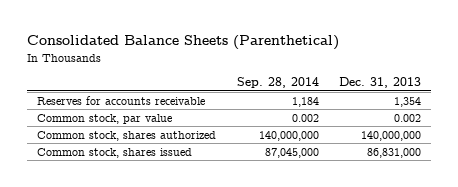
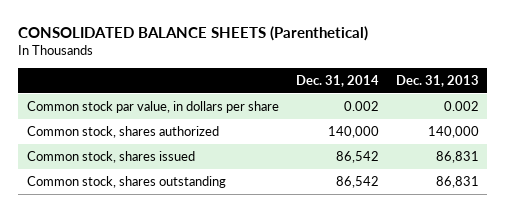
- Consolidated Balance Sheets (Parenthetical)
+ CONSOLIDATED BALANCE SHEETS (Parenthetical)
- | Sep. 28, 2014 | Dec. 31, 2013
+ | Dec. 31, 2014 | Dec. 31, 2013
- Reserves for accounts receivable | 1,184 | 1,354
- Common stock, par value | 0.002 | 0.002
- Common stock, shares authorized | 140,000,000 | 140,000,000
- Common stock, shares issued | 87,045,000 | 86,831,000
+ Common stock par value, in dollars per share | 0.002 | 0.002
+ Common stock, shares authorized | 140,000 | 140,000
+ Common stock, shares issued | 86,542 | 86,831
+ Common stock, shares outstanding | 86,542 | 86,831

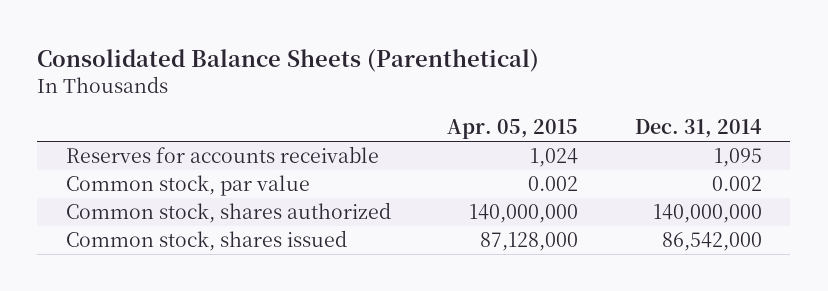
- CONSOLIDATED BALANCE SHEETS (Parenthetical)
+ Consolidated Balance Sheets (Parenthetical)
- | Dec. 31, 2014 | Dec. 31, 2013
+ | Apr. 05, 2015 | Dec. 31, 2014
- Common stock par value, in dollars per share | 0.002 | 0.002
- Common stock, shares authorized | 140,000 | 140,000
- Common stock, shares issued | 86,542 | 86,831
- Common stock, shares outstanding | 86,542 | 86,831
+ Reserves for accounts receivable | 1,024 | 1,095
+ Common stock, par value | 0.002 | 0.002
+ Common stock, shares authorized | 140,000,000 | 140,000,000
+ Common stock, shares issued | 87,128,000 | 86,542,000

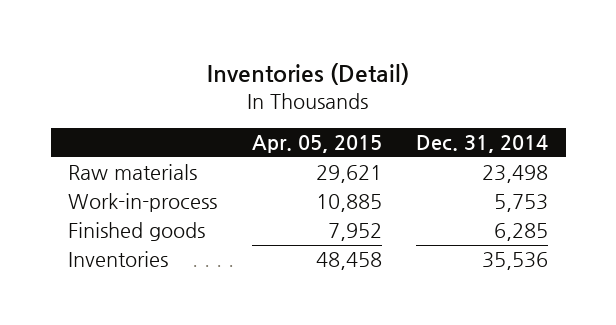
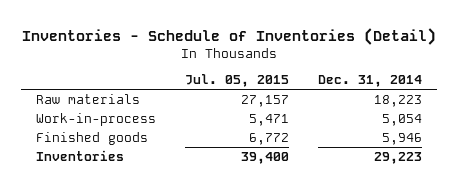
- Inventories (Detail)
+ Inventories - Schedule of Inventories (Detail)
- | Apr. 05, 2015 | Dec. 31, 2014
+ | Jul. 05, 2015 | Dec. 31, 2014
- Raw materials | 29,621 | 23,498
- Work-in-process | 10,885 | 5,753
- Finished goods | 7,952 | 6,285
- Inventories | 48,458 | 35,536
+ Raw materials | 27,157 | 18,223
+ Work-in-process | 5,471 | 5,054
+ Finished goods | 6,772 | 5,946
+ Inventories | 39,400 | 29,223

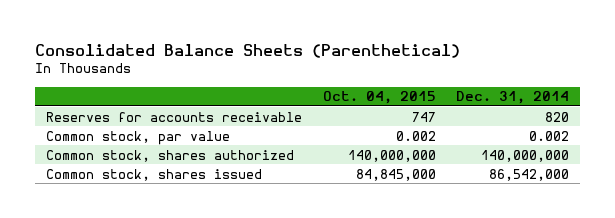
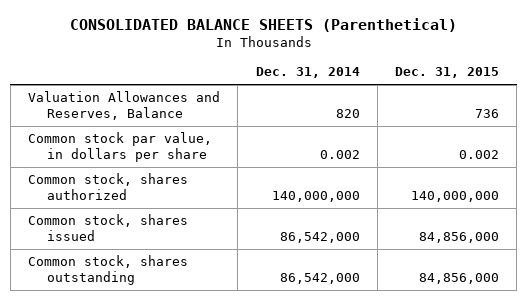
- Consolidated Balance Sheets (Parenthetical)
+ CONSOLIDATED BALANCE SHEETS (Parenthetical)
- | Oct. 04, 2015 | Dec. 31, 2014
+ | Dec. 31, 2014 | Dec. 31, 2015
- Reserves for accounts receivable | 747 | 820
- Common stock, par value | 0.002 | 0.002
+ Valuation Allowances and Reserves, Balance | 820 | 736
+ Common stock par value, in dollars per share | 0.002 | 0.002
+ Common stock, shares outstanding | 86,542,000 | 84,856,000

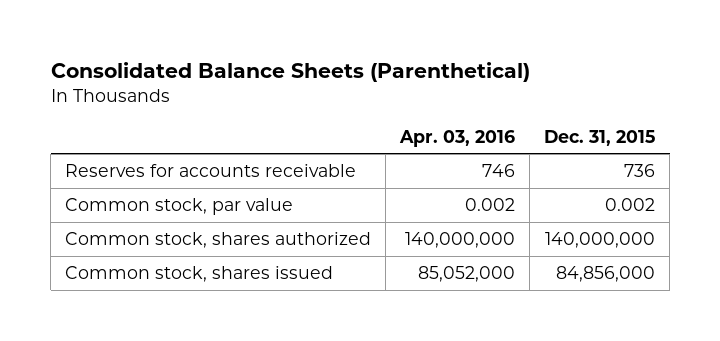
- CONSOLIDATED BALANCE SHEETS (Parenthetical)
+ Consolidated Balance Sheets (Parenthetical)
- | Dec. 31, 2014 | Dec. 31, 2015
+ | Apr. 03, 2016 | Dec. 31, 2015
- Valuation Allowances and Reserves, Balance | 820 | 736
- Common stock par value, in dollars per share | 0.002 | 0.002
+ Reserves for accounts receivable | 746 | 736
+ Common stock, par value | 0.002 | 0.002
- Common stock, shares outstanding | 86,542,000 | 84,856,000

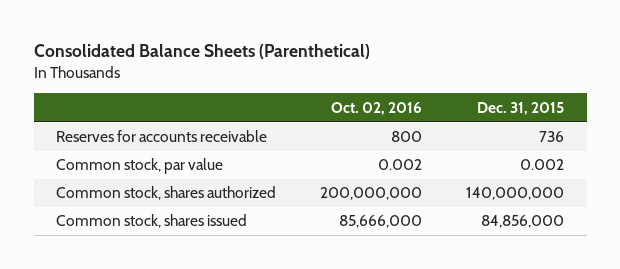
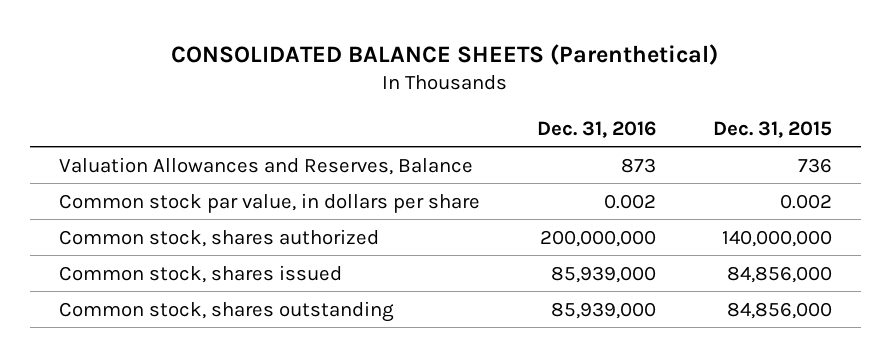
- Consolidated Balance Sheets (Parenthetical)
+ CONSOLIDATED BALANCE SHEETS (Parenthetical)
- | Oct. 02, 2016 | Dec. 31, 2015
+ | Dec. 31, 2016 | Dec. 31, 2015
- Reserves for accounts receivable | 800 | 736
- Common stock, par value | 0.002 | 0.002
+ Valuation Allowances and Reserves, Balance | 873 | 736
+ Common stock par value, in dollars per share | 0.002 | 0.002
+ Common stock, shares outstanding | 85,939,000 | 84,856,000

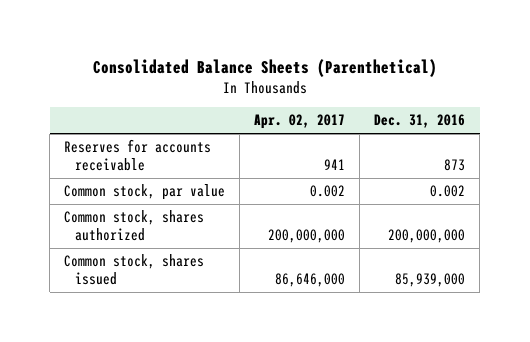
- CONSOLIDATED BALANCE SHEETS (Parenthetical)
+ Consolidated Balance Sheets (Parenthetical)
- | Dec. 31, 2016 | Dec. 31, 2015
+ | Apr. 02, 2017 | Dec. 31, 2016
- Valuation Allowances and Reserves, Balance | 873 | 736
- Common stock par value, in dollars per share | 0.002 | 0.002
+ Reserves for accounts receivable | 941 | 873
+ Common stock, par value | 0.002 | 0.002
- Common stock, shares outstanding | 85,939,000 | 84,856,000

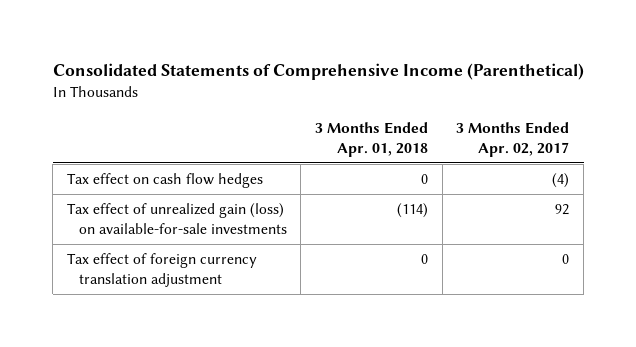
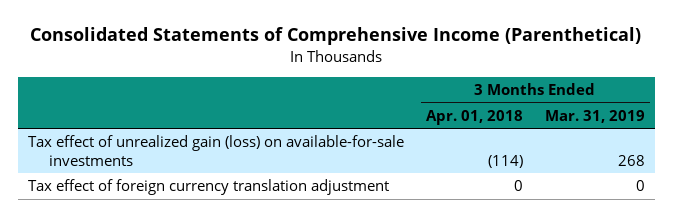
- | 3 Months Ended Apr. 01, 2018 | 3 Months Ended Apr. 02, 2017
+ | 3 Months Ended Apr. 01, 2018 | 3 Months Ended Mar. 31, 2019
- Tax effect on cash flow hedges | 0 | (4)

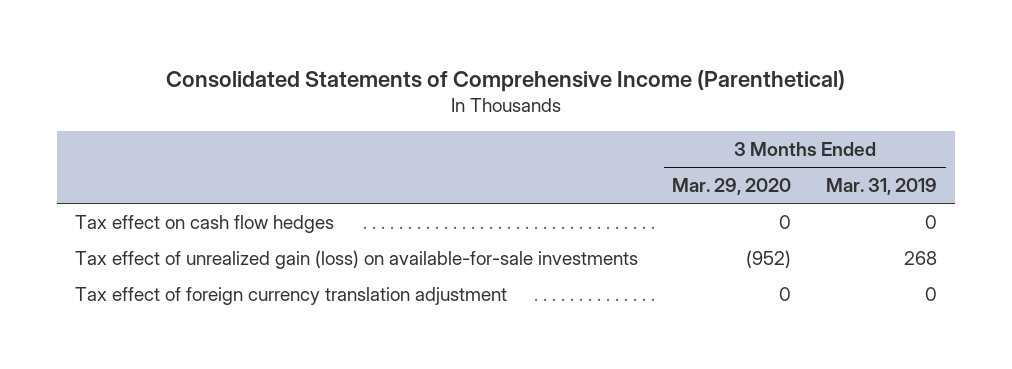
- | 3 Months Ended Apr. 01, 2018 | 3 Months Ended Mar. 31, 2019
+ | 3 Months Ended Mar. 29, 2020 | 3 Months Ended Mar. 31, 2019
+ Tax effect on cash flow hedges | 0 | 0

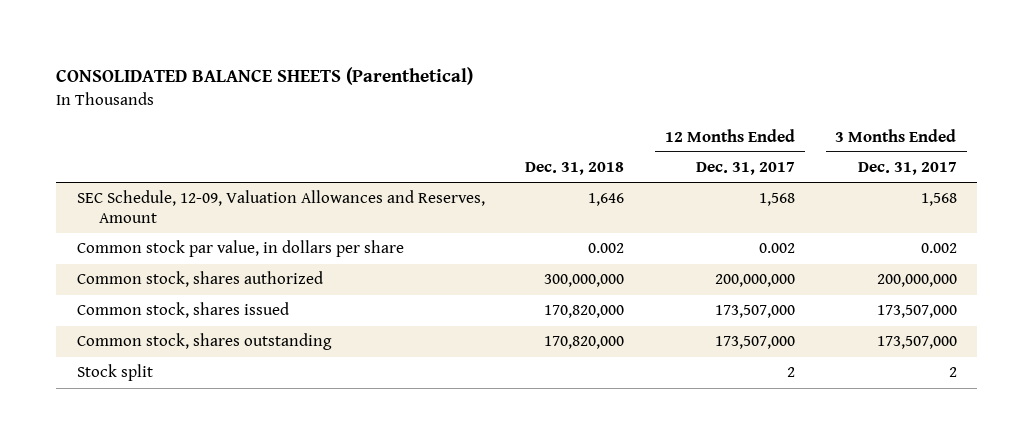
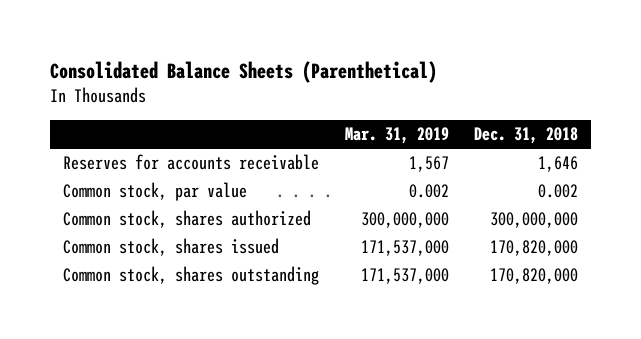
- CONSOLIDATED BALANCE SHEETS (Parenthetical)
+ Consolidated Balance Sheets (Parenthetical)
- | Dec. 31, 2018 | 12 Months Ended Dec. 31, 2017 | 3 Months Ended Dec. 31, 2017
+ | Mar. 31, 2019 | Dec. 31, 2018
- SEC Schedule, 12-09, Valuation Allowances and Reserves, Amount | 1,646 | 1,568 | 1,568
- Common stock par value, in dollars per share | 0.002 | 0.002 | 0.002
+ Reserves for accounts receivable | 1,567 | 1,646
+ Common stock, par value | 0.002 | 0.002
- Stock split | | 2 | 2

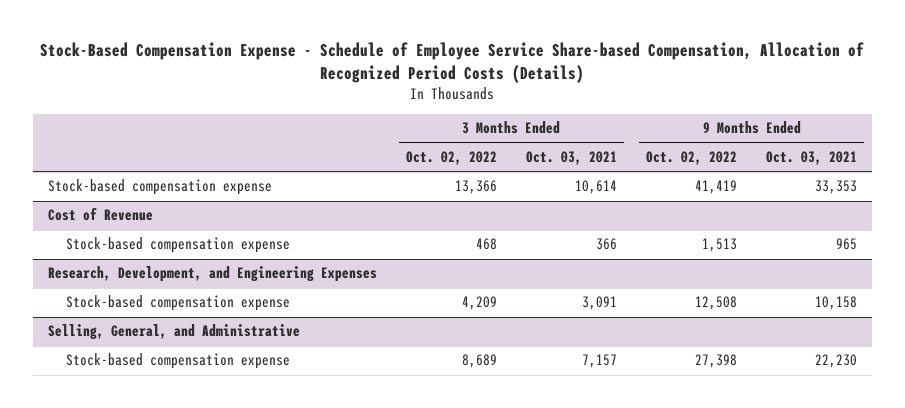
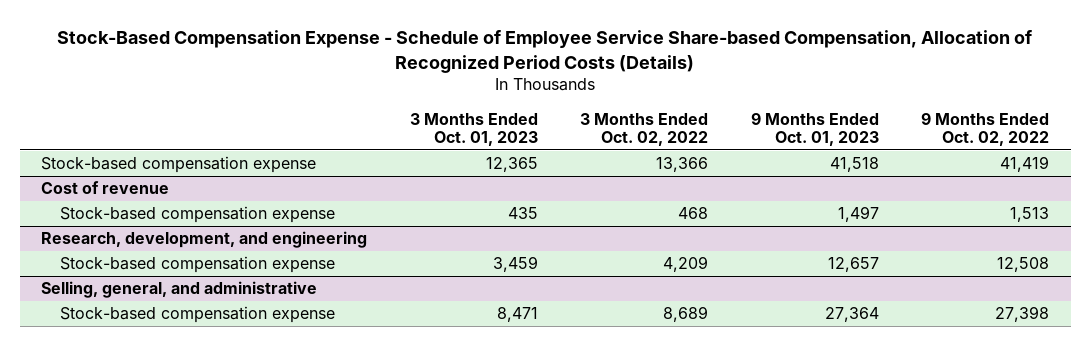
- | 3 Months Ended Oct. 02, 2022 | 3 Months Ended Oct. 03, 2021 | 9 Months Ended Oct. 02, 2022 | 9 Months Ended Oct. 03, 2021
+ | 3 Months Ended Oct. 01, 2023 | 3 Months Ended Oct. 02, 2022 | 9 Months Ended Oct. 01, 2023 | 9 Months Ended Oct. 02, 2022
- Cost of Revenue
+ Cost of revenue
- Research, Development, and Engineering Expenses
+ Research, development, and engineering
- Selling, General, and Administrative
+ Selling, general, and administrative

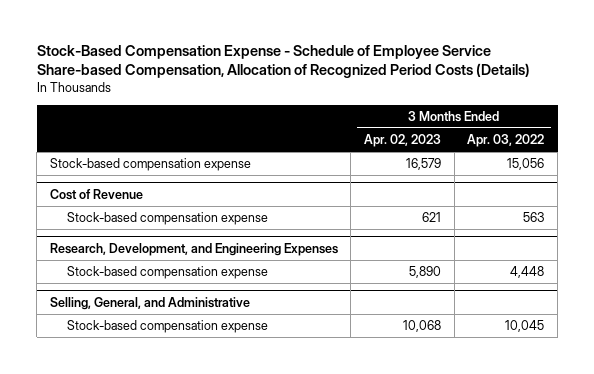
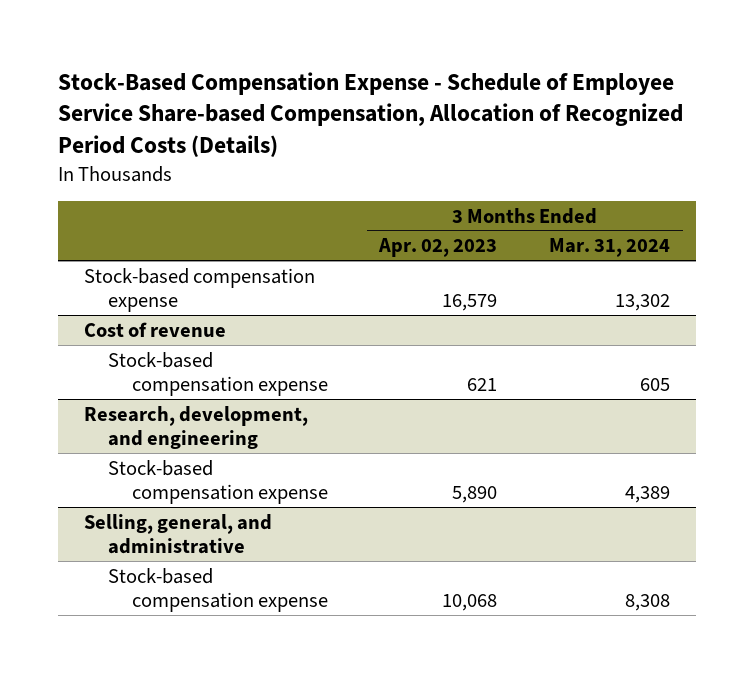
- | 3 Months Ended Apr. 02, 2023 | 3 Months Ended Apr. 03, 2022
+ | 3 Months Ended Apr. 02, 2023 | 3 Months Ended Mar. 31, 2024
- Cost of Revenue
+ Cost of revenue
- Research, Development, and Engineering Expenses
+ Research, development, and engineering
- Selling, General, and Administrative
+ Selling, general, and administrative

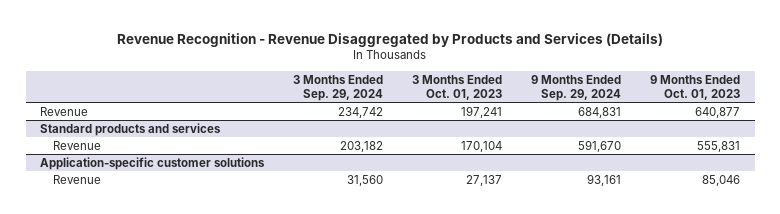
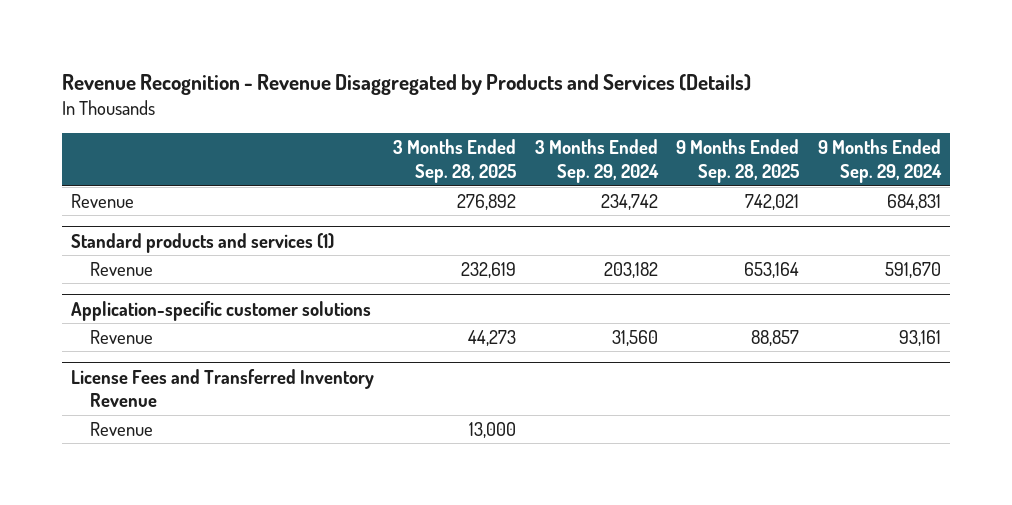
- | 3 Months Ended Sep. 29, 2024 | 3 Months Ended Oct. 01, 2023 | 9 Months Ended Sep. 29, 2024 | 9 Months Ended Oct. 01, 2023
+ | 3 Months Ended Sep. 28, 2025 | 3 Months Ended Sep. 29, 2024 | 9 Months Ended Sep. 28, 2025 | 9 Months Ended Sep. 29, 2024
- Standard products and services
+ Standard products and services (1)
+ License Fees and Transferred Inventory Revenue
+ Revenue | 13,000 | | |

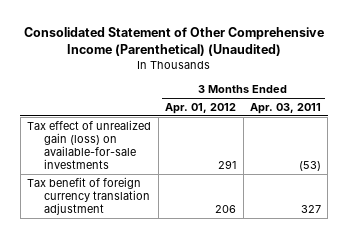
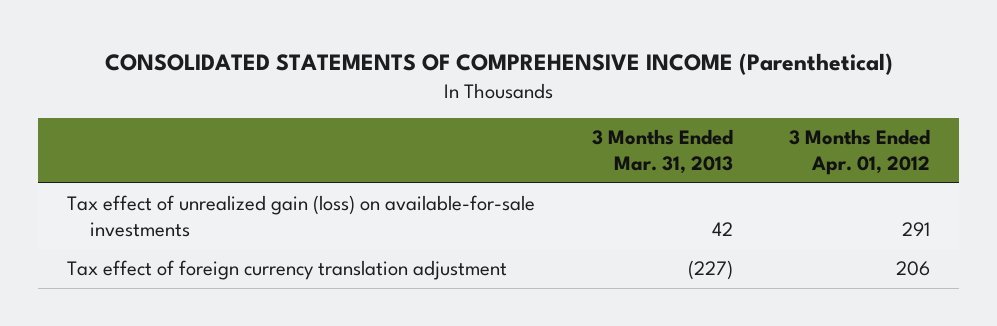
- Consolidated Statement of Other Comprehensive Income (Parenthetical) (Unaudited)
+ CONSOLIDATED STATEMENTS OF COMPREHENSIVE INCOME (Parenthetical)
- | 3 Months Ended Apr. 01, 2012 | 3 Months Ended Apr. 03, 2011
+ | 3 Months Ended Mar. 31, 2013 | 3 Months Ended Apr. 01, 2012
- Tax benefit of foreign currency translation adjustment | 206 | 327
+ Tax effect of foreign currency translation adjustment | (227) | 206

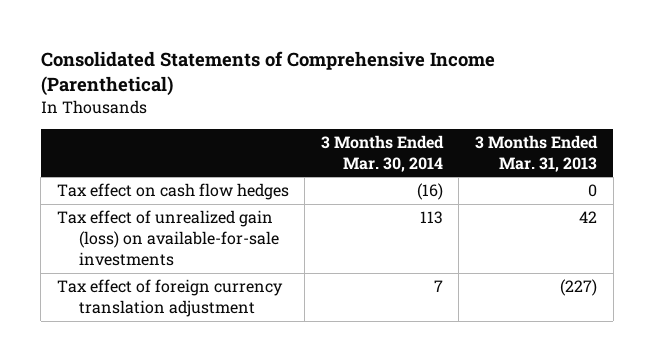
- CONSOLIDATED STATEMENTS OF COMPREHENSIVE INCOME (Parenthetical)
+ Consolidated Statements of Comprehensive Income (Parenthetical)
- | 3 Months Ended Mar. 31, 2013 | 3 Months Ended Apr. 01, 2012
+ | 3 Months Ended Mar. 30, 2014 | 3 Months Ended Mar. 31, 2013
+ Tax effect on cash flow hedges | (16) | 0

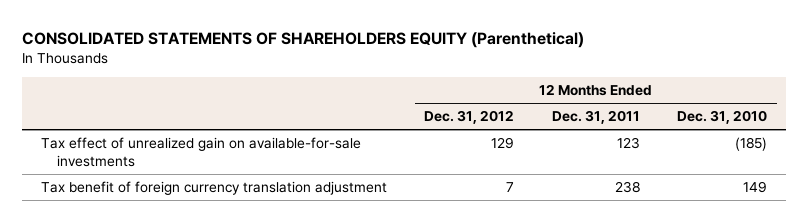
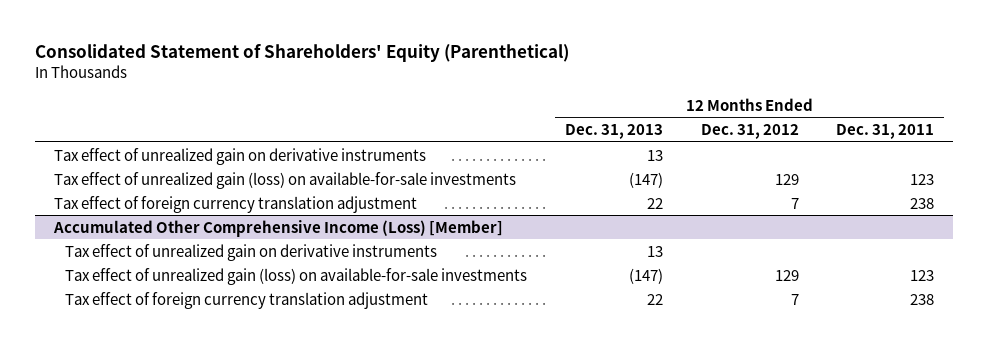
- CONSOLIDATED STATEMENTS OF SHAREHOLDERS EQUITY (Parenthetical)
+ Consolidated Statement of Shareholders' Equity (Parenthetical)
- | 12 Months Ended Dec. 31, 2012 | 12 Months Ended Dec. 31, 2011 | 12 Months Ended Dec. 31, 2010
+ | 12 Months Ended Dec. 31, 2013 | 12 Months Ended Dec. 31, 2012 | 12 Months Ended Dec. 31, 2011
- Tax effect of unrealized gain on available-for-sale investments | 129 | 123 | (185)
- Tax benefit of foreign currency translation adjustment | 7 | 238 | 149
+ Tax effect of unrealized gain on derivative instruments | 13 | |
+ Tax effect of unrealized gain (loss) on available-for-sale investments | (147) | 129 | 123
+ Tax effect of foreign currency translation adjustment | 22 | 7 | 238
+ Accumulated Other Comprehensive Income (Loss) [Member]
+ Tax effect of unrealized gain on derivative instruments | 13 | |
+ Tax effect of unrealized gain (loss) on available-for-sale investments | (147) | 129 | 123
+ Tax effect of foreign currency translation adjustment | 22 | 7 | 238

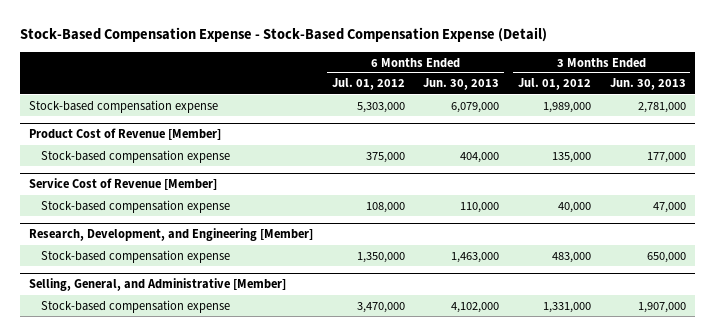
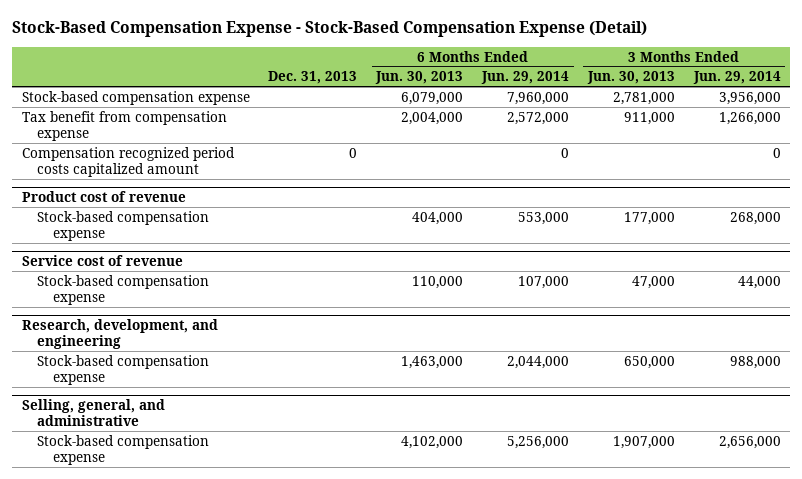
- | 6 Months Ended Jul. 01, 2012 | 6 Months Ended Jun. 30, 2013 | 3 Months Ended Jul. 01, 2012 | 3 Months Ended Jun. 30, 2013
+ | Dec. 31, 2013 | 6 Months Ended Jun. 30, 2013 | 6 Months Ended Jun. 29, 2014 | 3 Months Ended Jun. 30, 2013 | 3 Months Ended Jun. 29, 2014
- Product Cost of Revenue [Member]
+ Tax benefit from compensation expense | | 2,004,000 | 2,572,000 | 911,000 | 1,266,000
+ Compensation recognized period costs capitalized amount | 0 | | 0 | | 0
+ Product cost of revenue
- Service Cost of Revenue [Member]
+ Service cost of revenue
- Research, Development, and Engineering [Member]
+ Research, development, and engineering
- Selling, General, and Administrative [Member]
+ Selling, general, and administrative

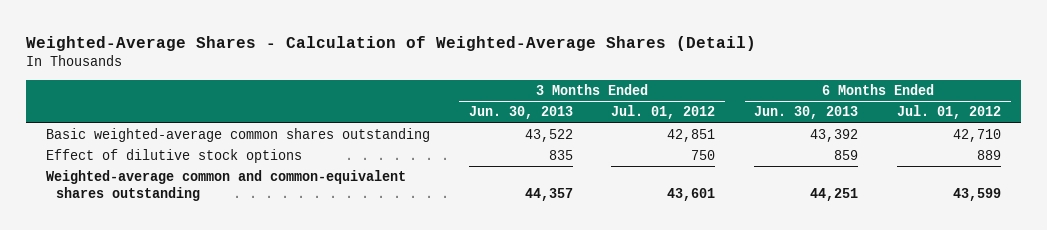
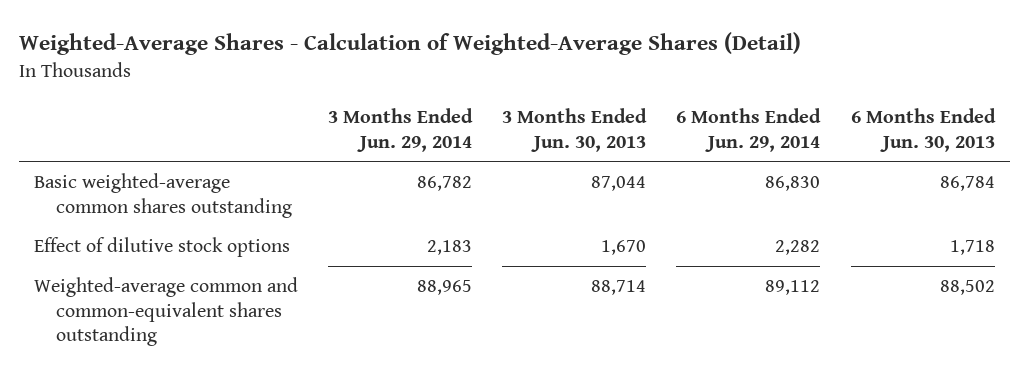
- | 3 Months Ended Jun. 30, 2013 | 3 Months Ended Jul. 01, 2012 | 6 Months Ended Jun. 30, 2013 | 6 Months Ended Jul. 01, 2012
+ | 3 Months Ended Jun. 29, 2014 | 3 Months Ended Jun. 30, 2013 | 6 Months Ended Jun. 29, 2014 | 6 Months Ended Jun. 30, 2013
- Basic weighted-average common shares outstanding | 43,522 | 42,851 | 43,392 | 42,710
- Effect of dilutive stock options | 835 | 750 | 859 | 889
- Weighted-average common and common-equivalent shares outstanding | 44,357 | 43,601 | 44,251 | 43,599
+ Basic weighted-average common shares outstanding | 86,782 | 87,044 | 86,830 | 86,784
+ Effect of dilutive stock options | 2,183 | 1,670 | 2,282 | 1,718
+ Weighted-average common and common-equivalent shares outstanding | 88,965 | 88,714 | 89,112 | 88,502

